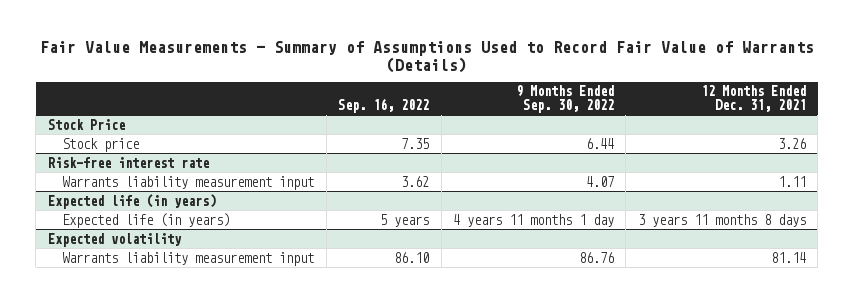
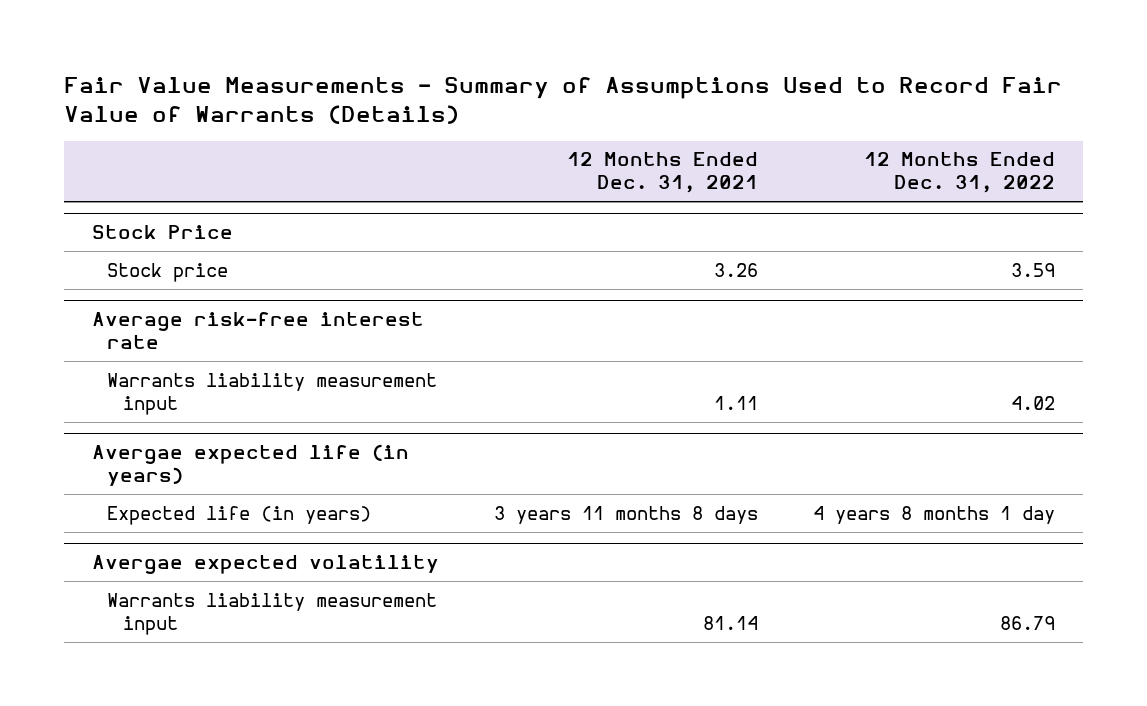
- | Sep. 16, 2022 | 9 Months Ended Sep. 30, 2022 | 12 Months Ended Dec. 31, 2021
+ | 12 Months Ended Dec. 31, 2021 | 12 Months Ended Dec. 31, 2022
- Risk-free interest rate
+ Average risk-free interest rate
- Expected life (in years)
+ Avergae expected life (in years)
- Expected volatility
+ Avergae expected volatility

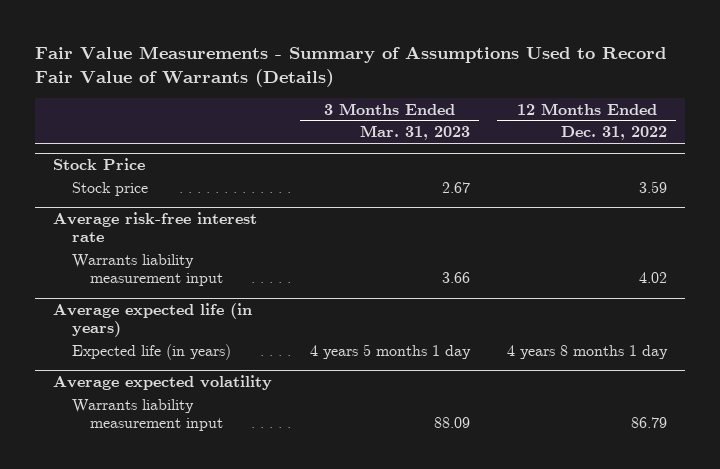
- | 12 Months Ended Dec. 31, 2021 | 12 Months Ended Dec. 31, 2022
+ | 3 Months Ended Mar. 31, 2023 | 12 Months Ended Dec. 31, 2022
- Avergae expected life (in years)
+ Average expected life (in years)
- Avergae expected volatility
+ Average expected volatility

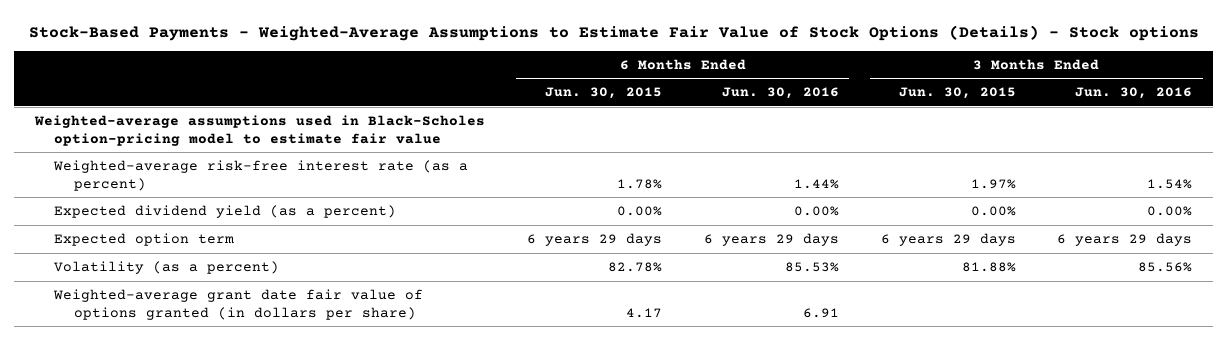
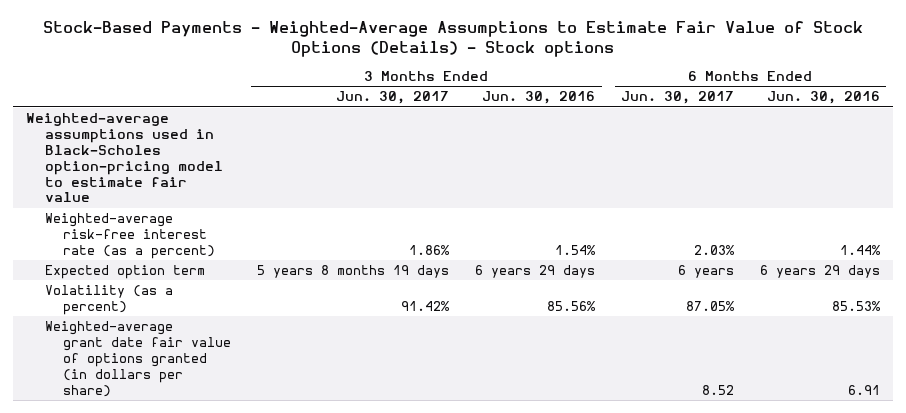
- | 6 Months Ended Jun. 30, 2015 | 6 Months Ended Jun. 30, 2016 | 3 Months Ended Jun. 30, 2015 | 3 Months Ended Jun. 30, 2016
+ | 3 Months Ended Jun. 30, 2017 | 3 Months Ended Jun. 30, 2016 | 6 Months Ended Jun. 30, 2017 | 6 Months Ended Jun. 30, 2016
- Expected dividend yield (as a percent) | 0.00% | 0.00% | 0.00% | 0.00%

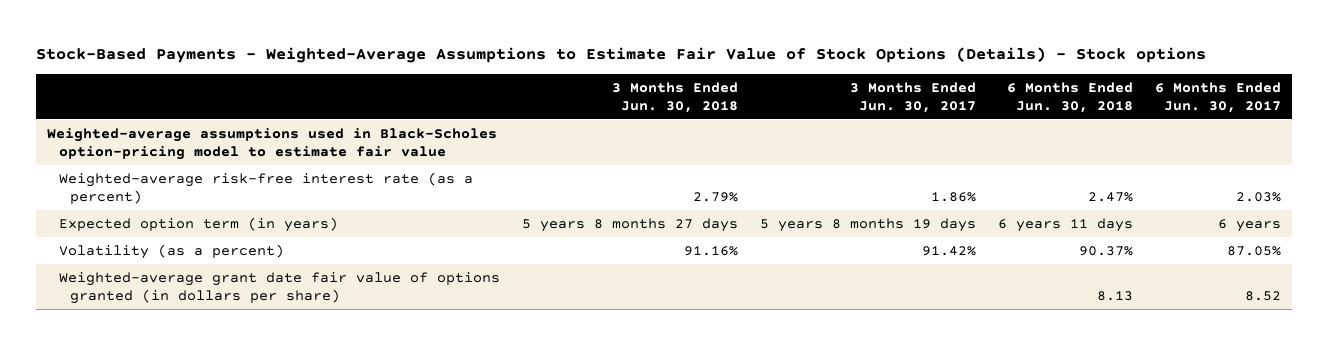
- | 3 Months Ended Jun. 30, 2017 | 3 Months Ended Jun. 30, 2016 | 6 Months Ended Jun. 30, 2017 | 6 Months Ended Jun. 30, 2016
+ | 3 Months Ended Jun. 30, 2018 | 3 Months Ended Jun. 30, 2017 | 6 Months Ended Jun. 30, 2018 | 6 Months Ended Jun. 30, 2017
- Expected option term | 5 years 8 months 19 days | 6 years 29 days | 6 years | 6 years 29 days
+ Expected option term (in years) | 5 years 8 months 27 days | 5 years 8 months 19 days | 6 years 11 days | 6 years

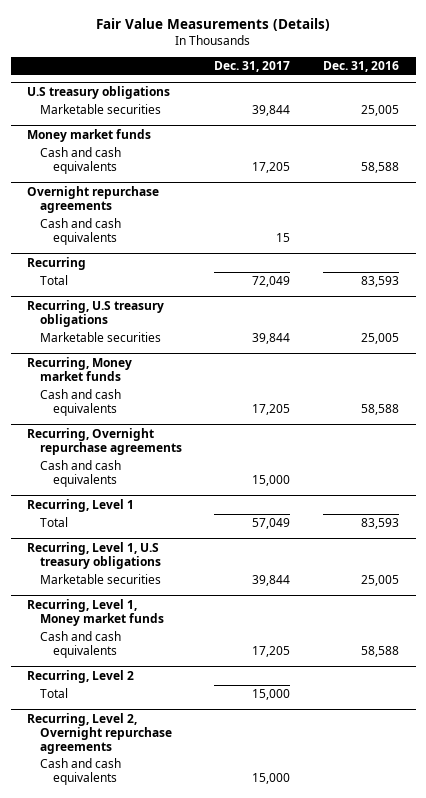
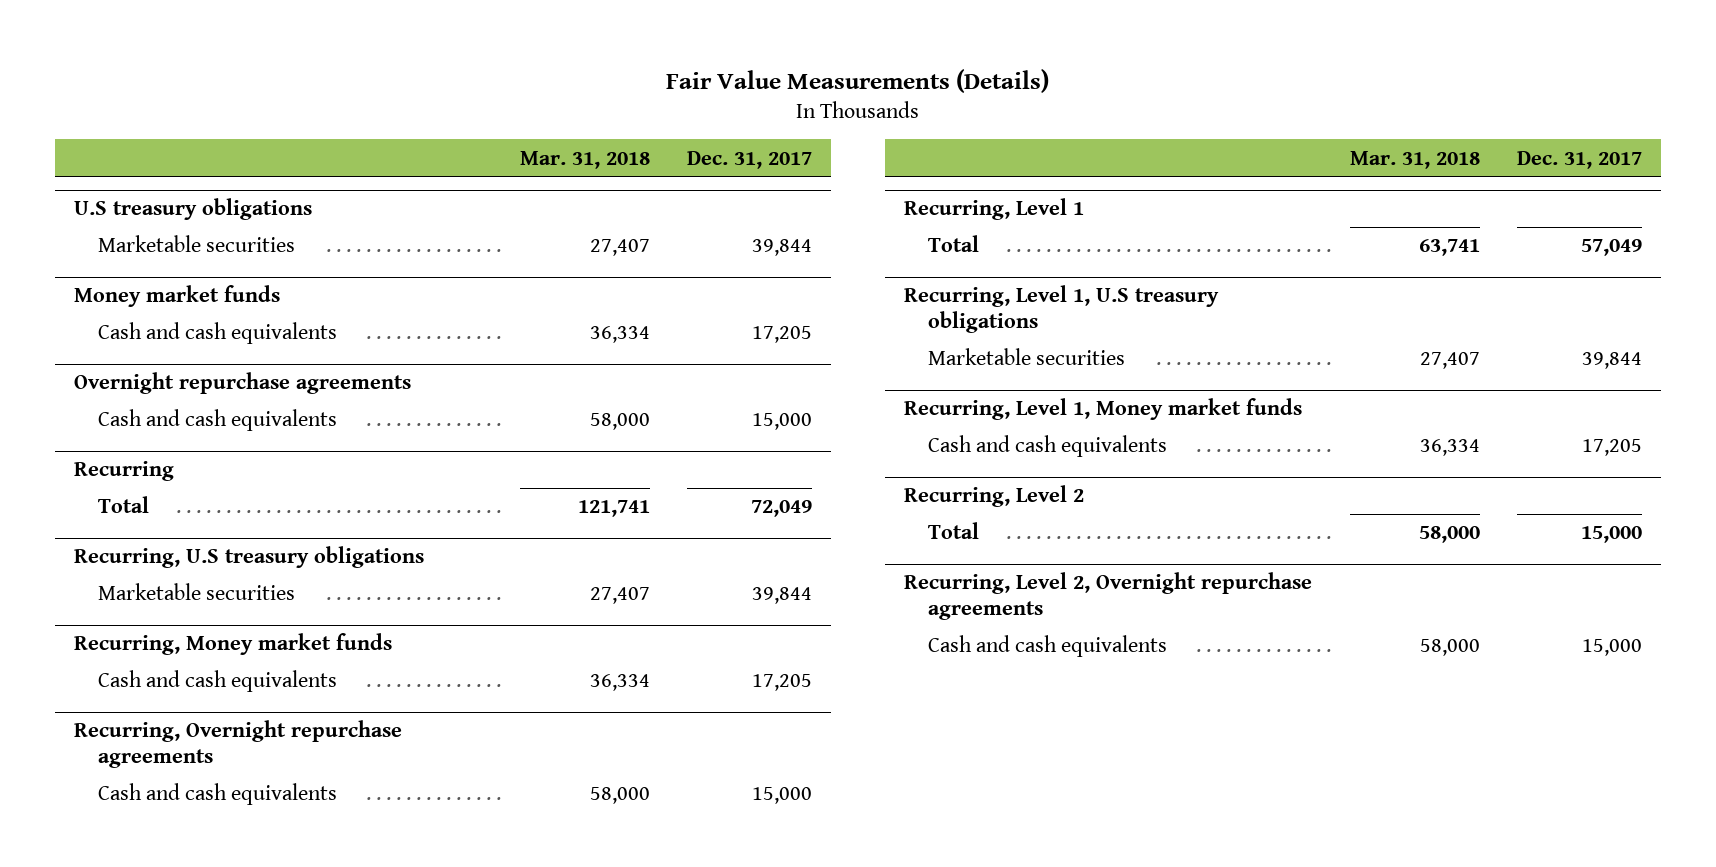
- | Dec. 31, 2017 | Dec. 31, 2016
+ | Mar. 31, 2018 | Dec. 31, 2017
@ Overnight repurchase agreements
- Cash and cash equivalents | 15 |
+ Cash and cash equivalents | 58,000 | 15,000

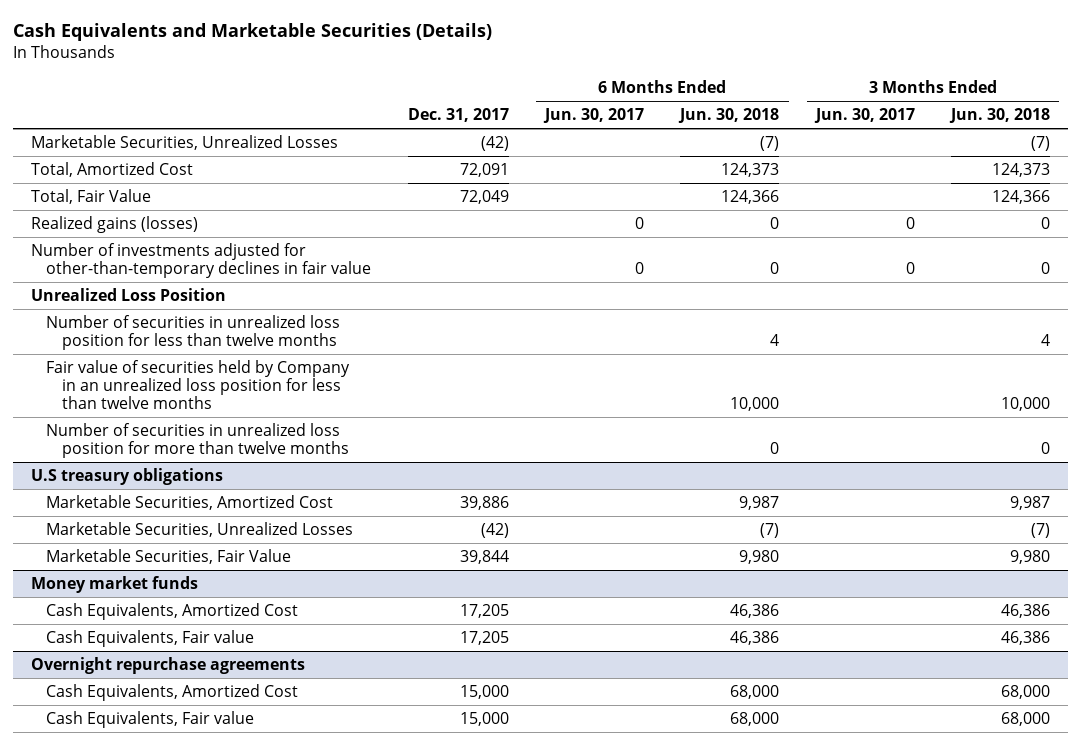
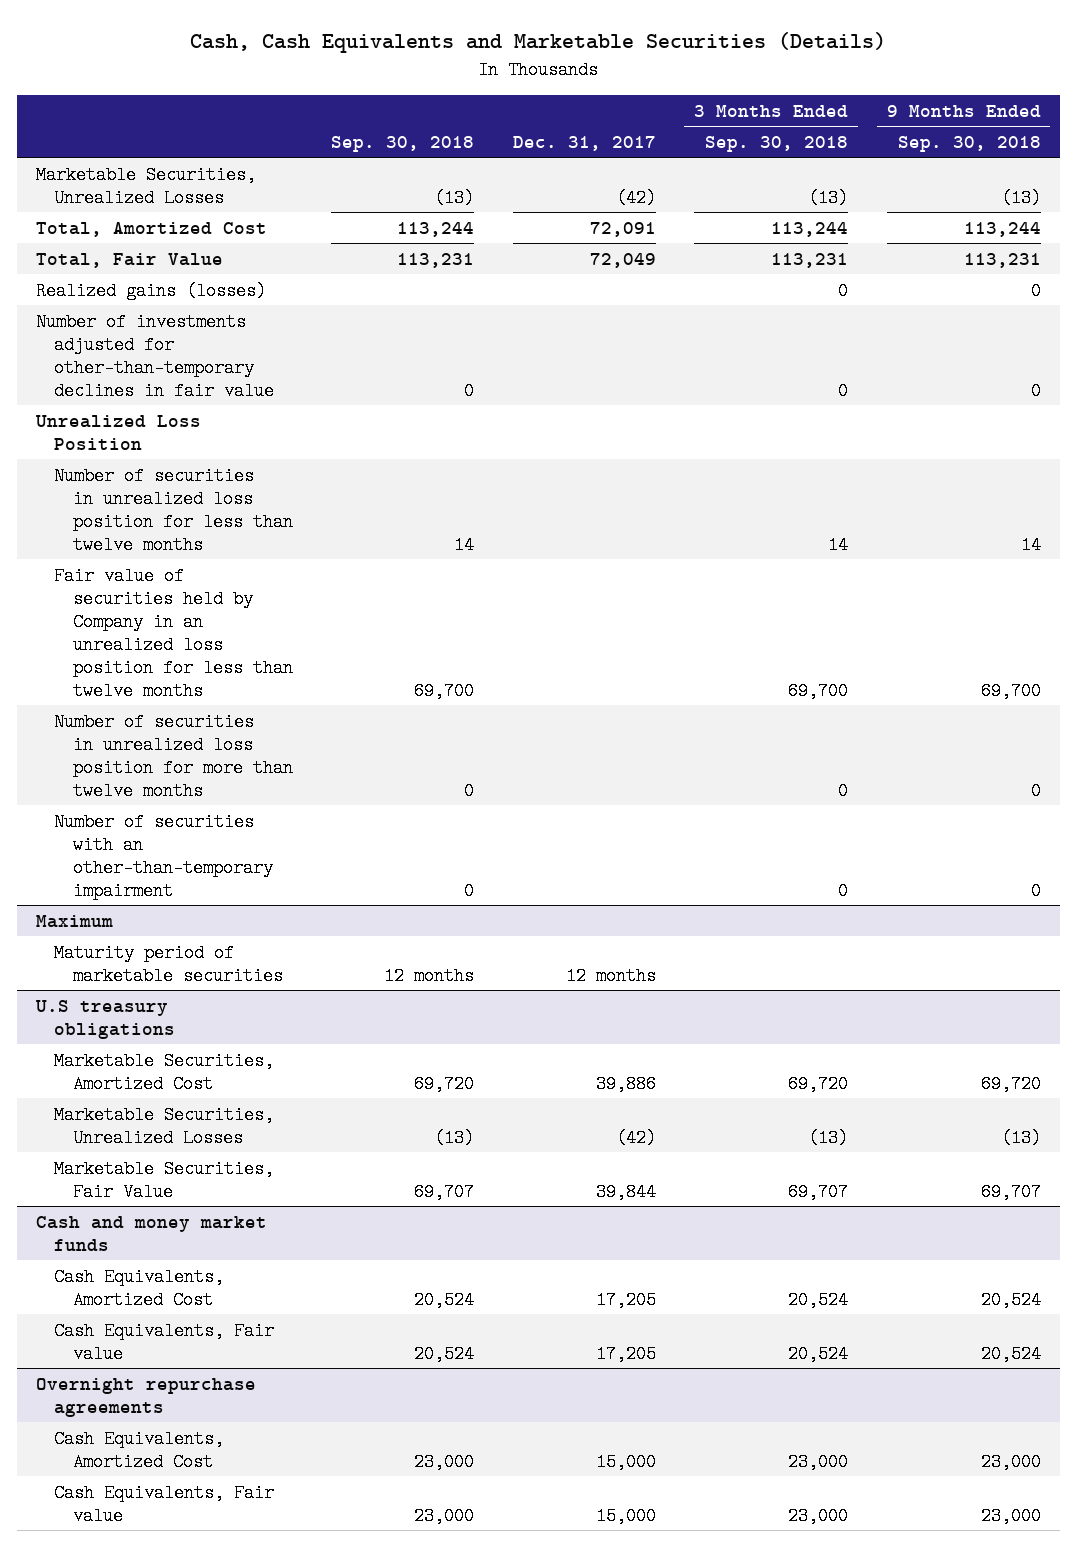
- Cash Equivalents and Marketable Securities (Details)
+ Cash, Cash Equivalents and Marketable Securities (Details)
- | Dec. 31, 2017 | 6 Months Ended Jun. 30, 2017 | 6 Months Ended Jun. 30, 2018 | 3 Months Ended Jun. 30, 2017 | 3 Months Ended Jun. 30, 2018
+ | Sep. 30, 2018 | Dec. 31, 2017 | 3 Months Ended Sep. 30, 2018 | 9 Months Ended Sep. 30, 2018
+ Number of securities with an other-than-temporary impairment | 0 | | 0 | 0
+ Maximum
+ Maturity period of marketable securities | 12 months | 12 months | |
- Money market funds
+ Cash and money market funds

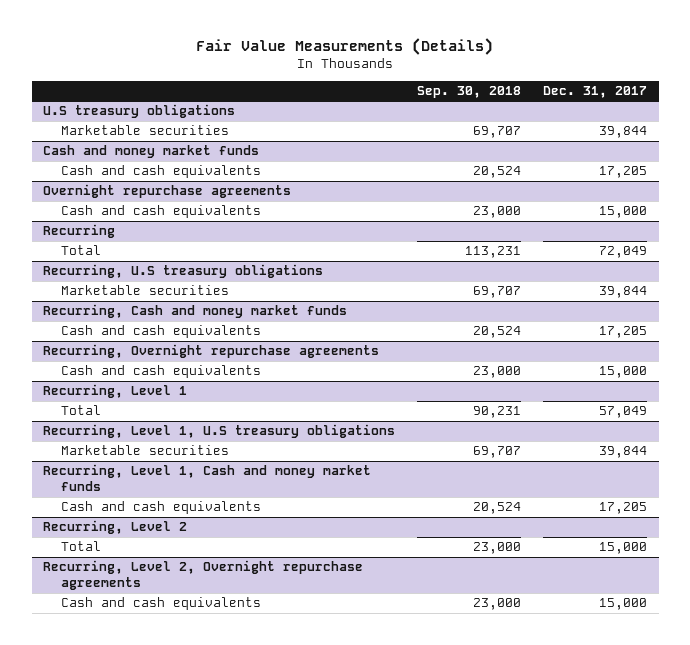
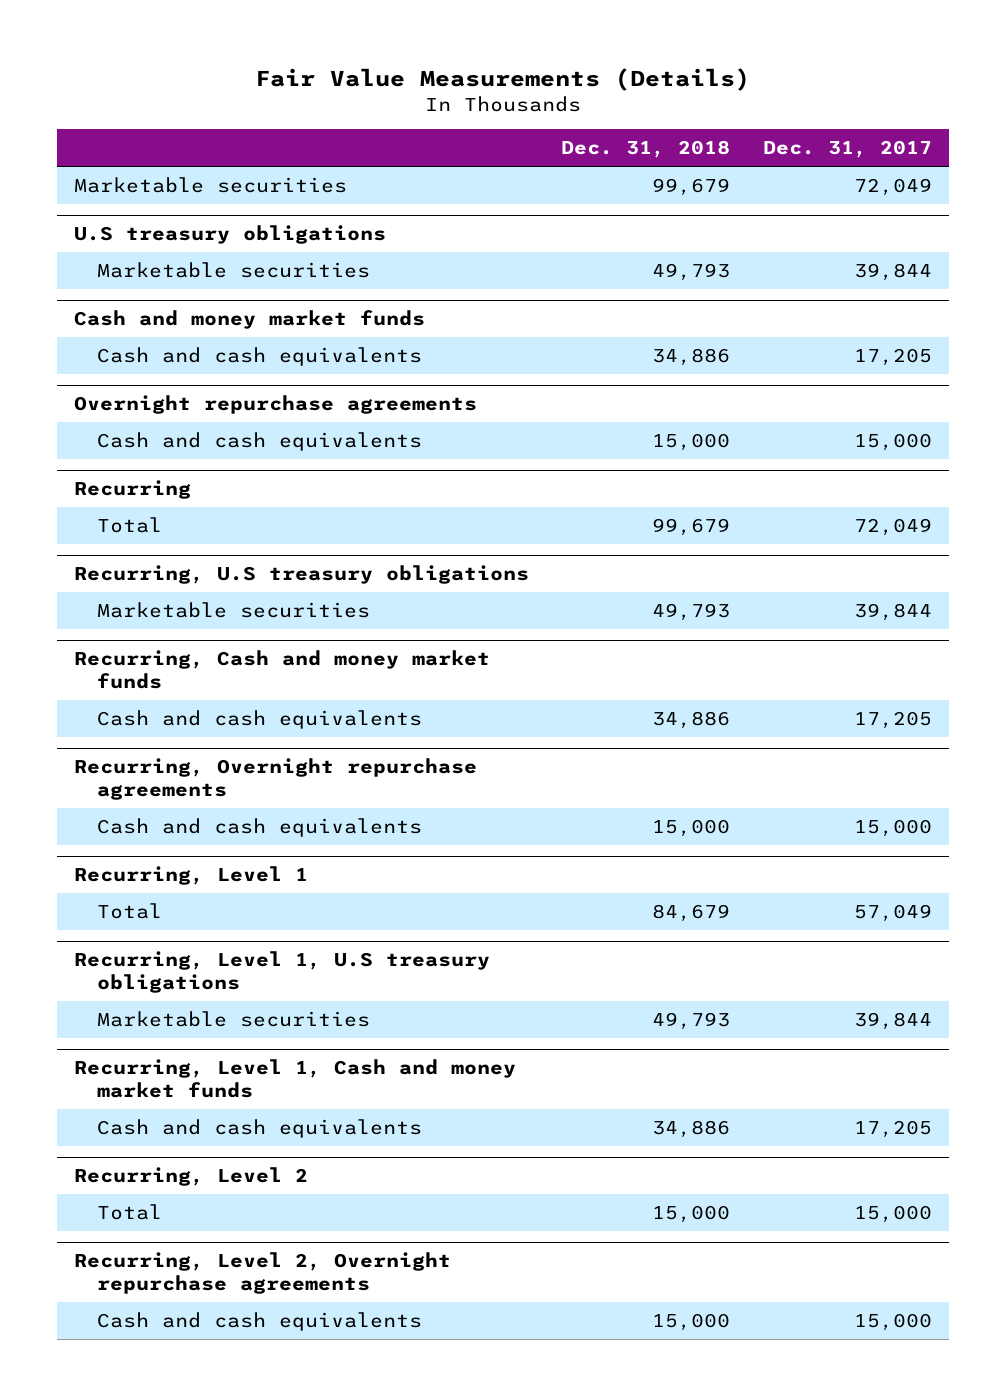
- | Sep. 30, 2018 | Dec. 31, 2017
+ | Dec. 31, 2018 | Dec. 31, 2017
+ Marketable securities | 99,679 | 72,049

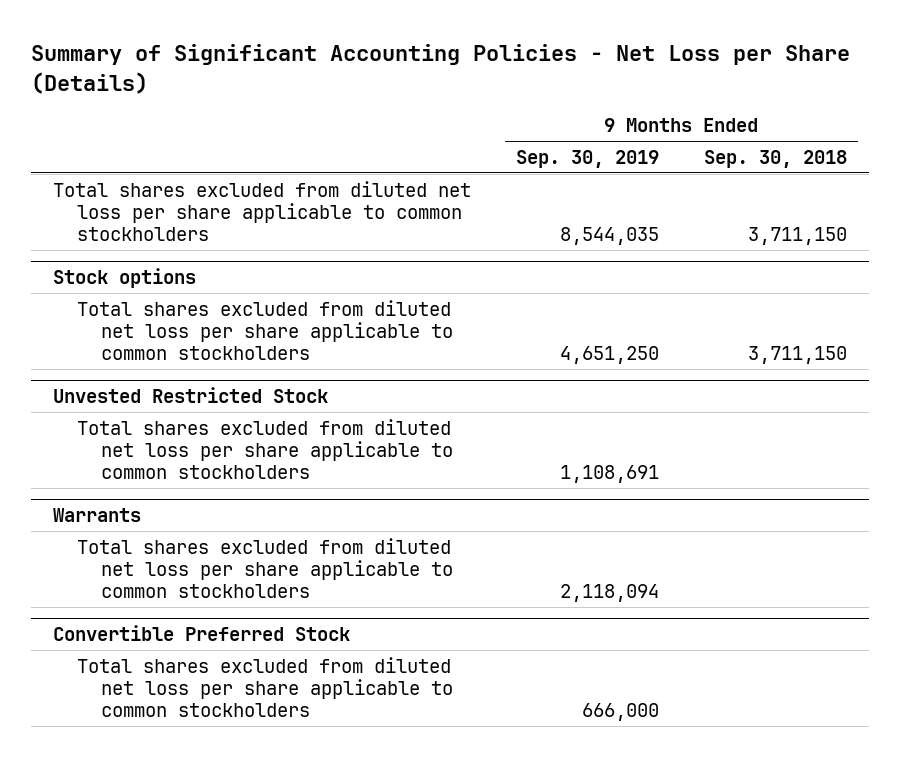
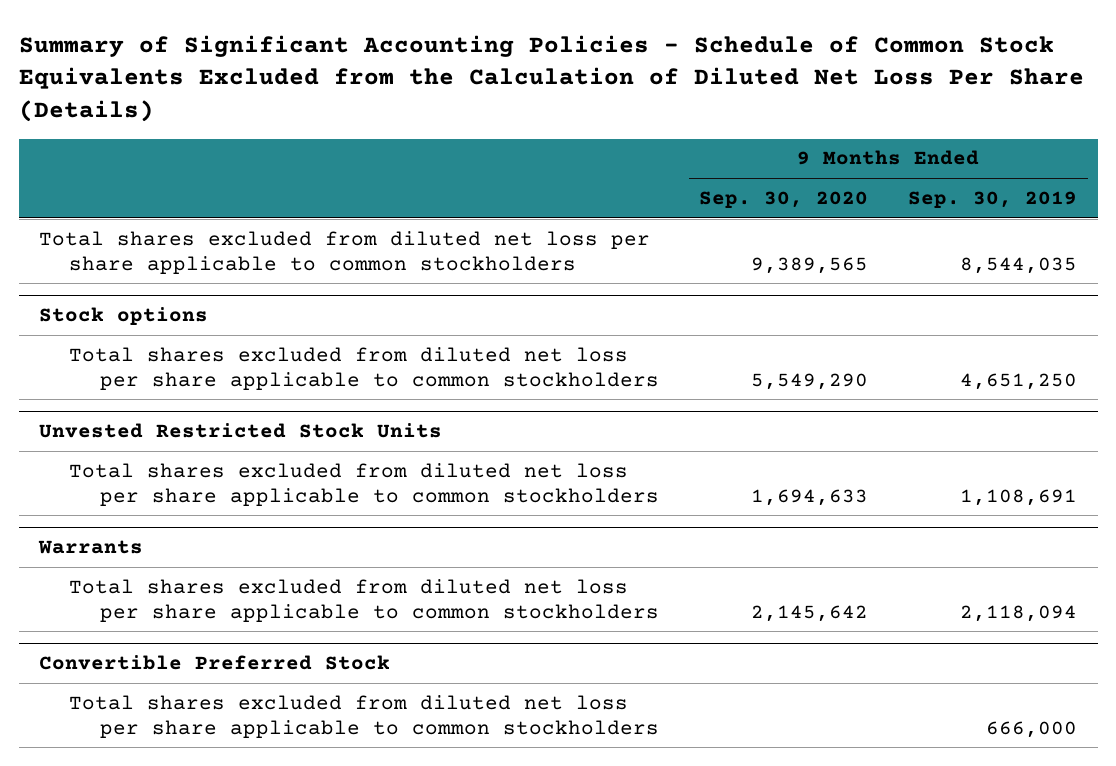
- Summary of Significant Accounting Policies - Net Loss per Share (Details)
+ Summary of Significant Accounting Policies - Schedule of Common Stock Equivalents Excluded from the Calculation of Diluted Net Loss Per Share (Details)
- | 9 Months Ended Sep. 30, 2019 | 9 Months Ended Sep. 30, 2018
+ | 9 Months Ended Sep. 30, 2020 | 9 Months Ended Sep. 30, 2019
- Unvested Restricted Stock
+ Unvested Restricted Stock Units

